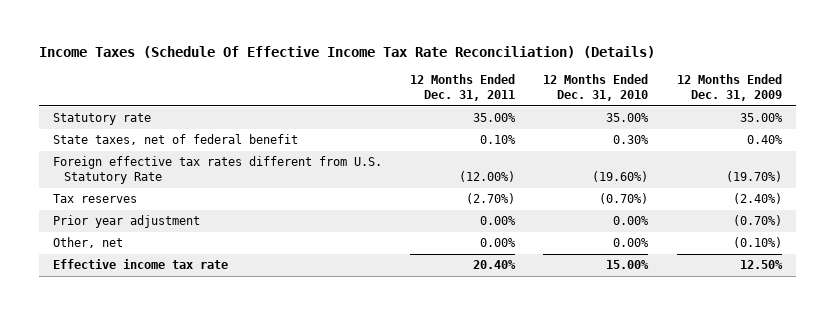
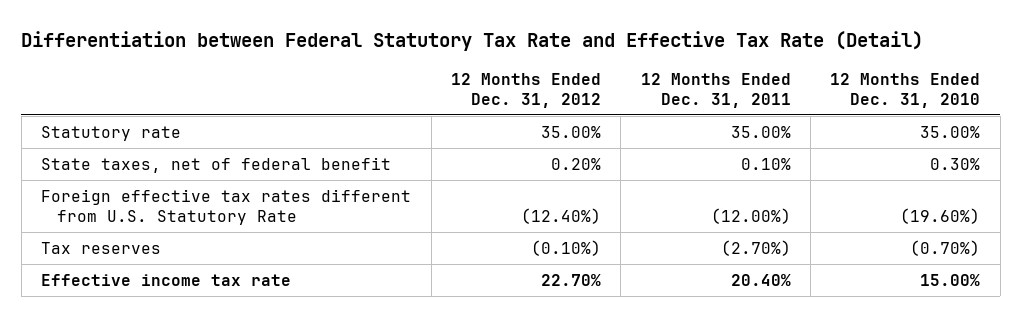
- Income Taxes (Schedule Of Effective Income Tax Rate Reconciliation) (Details)
+ Differentiation between Federal Statutory Tax Rate and Effective Tax Rate (Detail)
- | 12 Months Ended Dec. 31, 2011 | 12 Months Ended Dec. 31, 2010 | 12 Months Ended Dec. 31, 2009
+ | 12 Months Ended Dec. 31, 2012 | 12 Months Ended Dec. 31, 2011 | 12 Months Ended Dec. 31, 2010
- Prior year adjustment | 0.00% | 0.00% | (0.70%)
- Other, net | 0.00% | 0.00% | (0.10%)

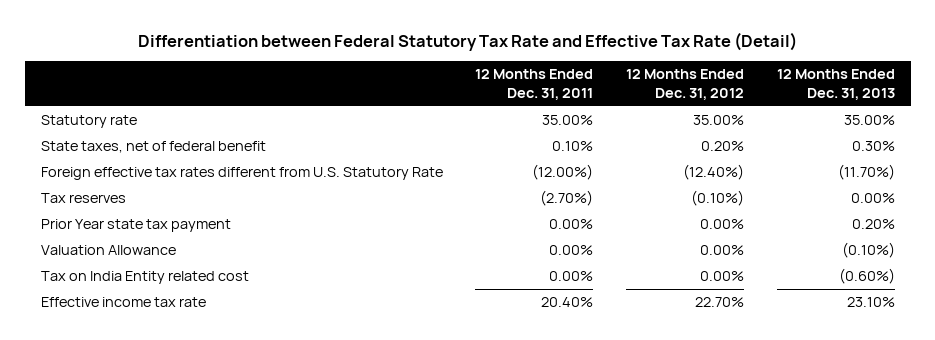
- | 12 Months Ended Dec. 31, 2012 | 12 Months Ended Dec. 31, 2011 | 12 Months Ended Dec. 31, 2010
+ | 12 Months Ended Dec. 31, 2011 | 12 Months Ended Dec. 31, 2012 | 12 Months Ended Dec. 31, 2013
+ Prior Year state tax payment | 0.00% | 0.00% | 0.20%
+ Valuation Allowance | 0.00% | 0.00% | (0.10%)
+ Tax on India Entity related cost | 0.00% | 0.00% | (0.60%)

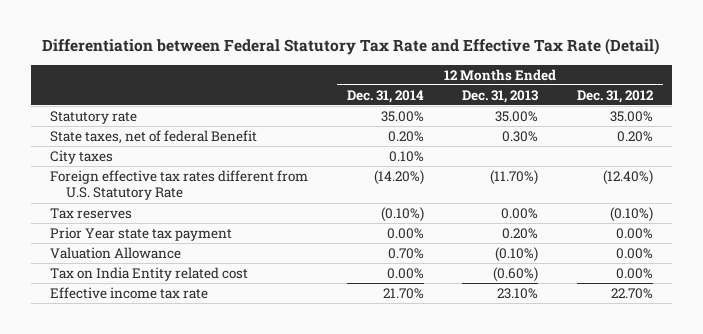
- | 12 Months Ended Dec. 31, 2011 | 12 Months Ended Dec. 31, 2012 | 12 Months Ended Dec. 31, 2013
+ | 12 Months Ended Dec. 31, 2014 | 12 Months Ended Dec. 31, 2013 | 12 Months Ended Dec. 31, 2012
- State taxes, net of federal benefit | 0.10% | 0.20% | 0.30%
+ State taxes, net of federal Benefit | 0.20% | 0.30% | 0.20%
+ City taxes | 0.10% | |

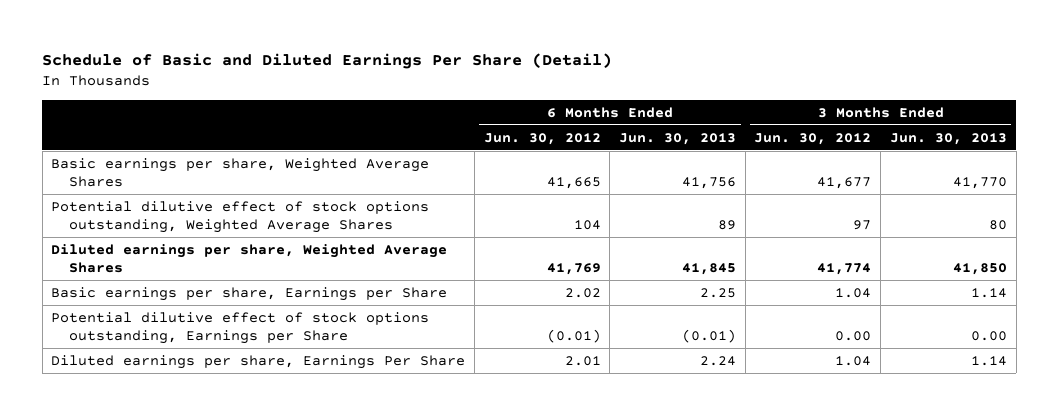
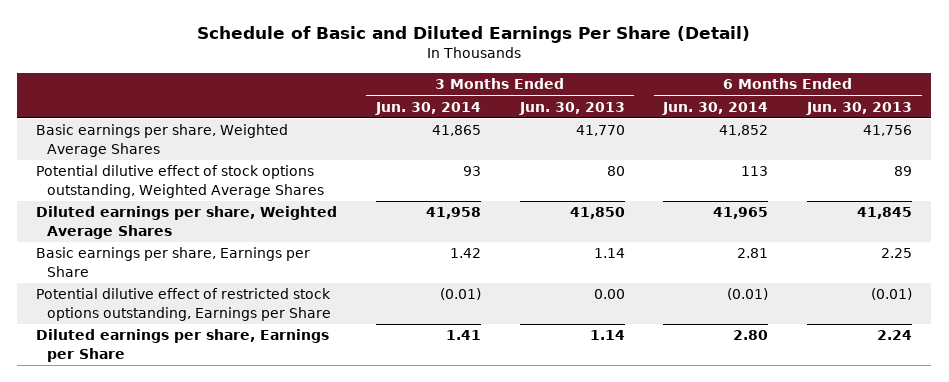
- | 6 Months Ended Jun. 30, 2012 | 6 Months Ended Jun. 30, 2013 | 3 Months Ended Jun. 30, 2012 | 3 Months Ended Jun. 30, 2013
+ | 3 Months Ended Jun. 30, 2014 | 3 Months Ended Jun. 30, 2013 | 6 Months Ended Jun. 30, 2014 | 6 Months Ended Jun. 30, 2013
- Potential dilutive effect of stock options outstanding, Earnings per Share | (0.01) | (0.01) | 0.00 | 0.00
- Diluted earnings per share, Earnings Per Share | 2.01 | 2.24 | 1.04 | 1.14
+ Potential dilutive effect of restricted stock options outstanding, Earnings per Share | (0.01) | 0.00 | (0.01) | (0.01)
+ Diluted earnings per share, Earnings per Share | 1.41 | 1.14 | 2.80 | 2.24

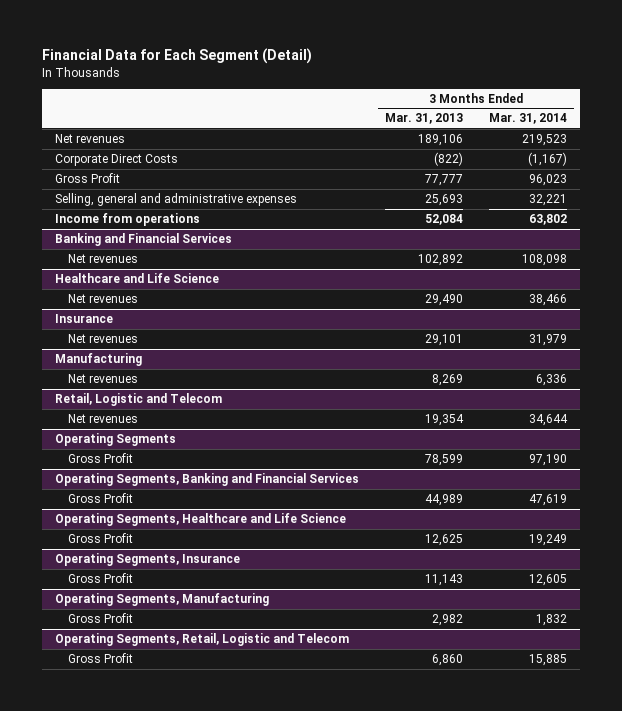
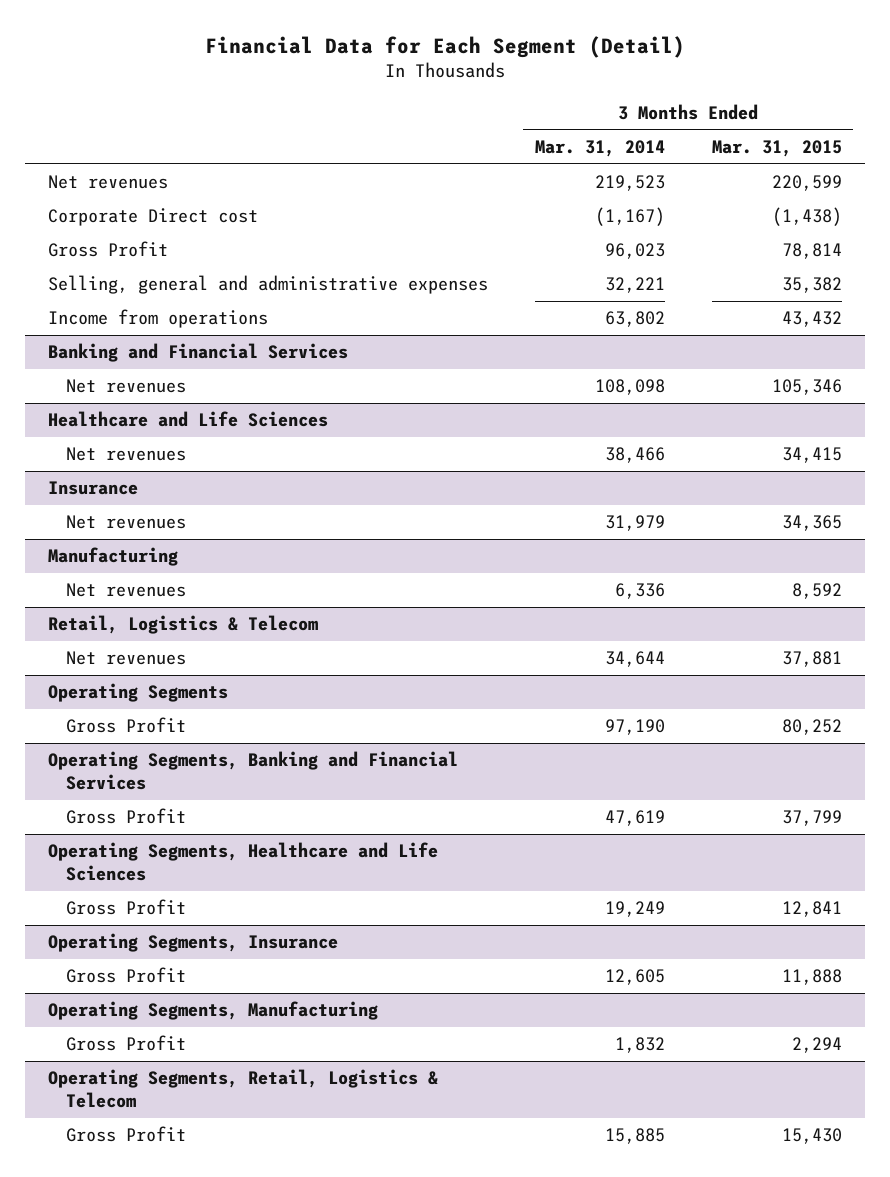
- | 3 Months Ended Mar. 31, 2013 | 3 Months Ended Mar. 31, 2014
+ | 3 Months Ended Mar. 31, 2014 | 3 Months Ended Mar. 31, 2015
- Corporate Direct Costs | (822) | (1,167)
+ Corporate Direct cost | (1,167) | (1,438)
- Healthcare and Life Science
+ Healthcare and Life Sciences
- Retail, Logistic and Telecom
+ Retail, Logistics & Telecom
- Operating Segments, Healthcare and Life Science
+ Operating Segments, Healthcare and Life Sciences
- Operating Segments, Retail, Logistic and Telecom
+ Operating Segments, Retail, Logistics & Telecom

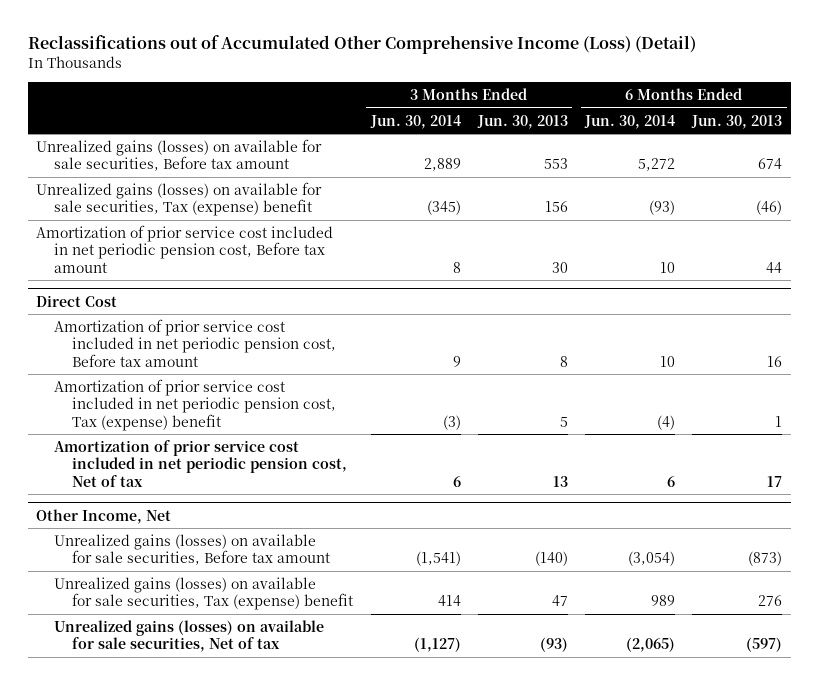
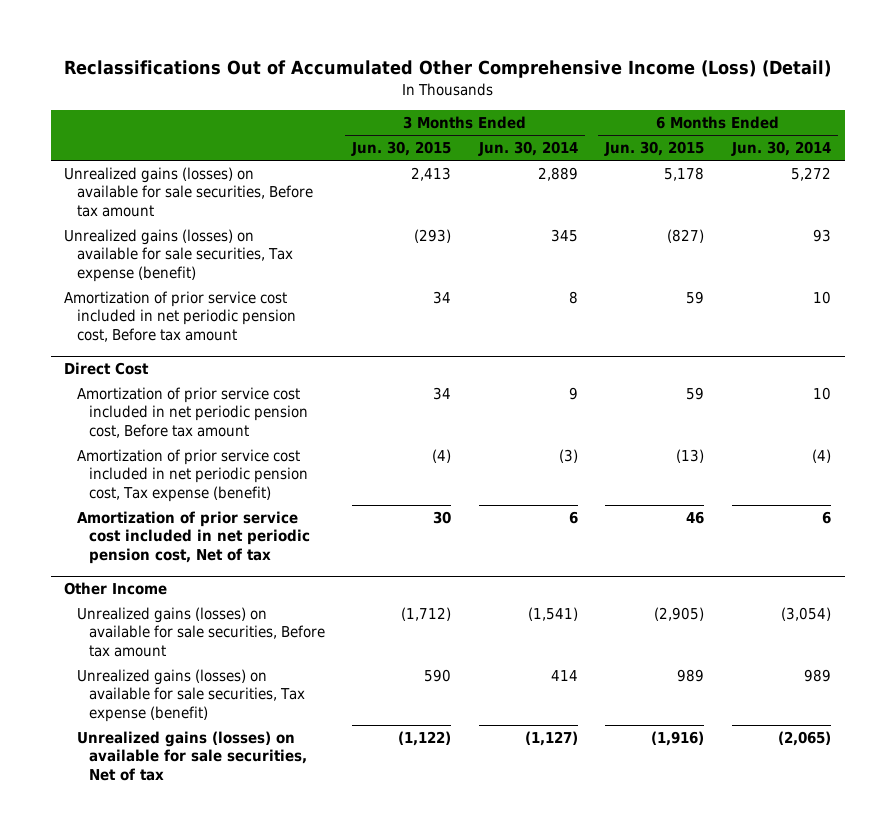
- Reclassifications out of Accumulated Other Comprehensive Income (Loss) (Detail)
+ Reclassifications Out of Accumulated Other Comprehensive Income (Loss) (Detail)
- | 3 Months Ended Jun. 30, 2014 | 3 Months Ended Jun. 30, 2013 | 6 Months Ended Jun. 30, 2014 | 6 Months Ended Jun. 30, 2013
+ | 3 Months Ended Jun. 30, 2015 | 3 Months Ended Jun. 30, 2014 | 6 Months Ended Jun. 30, 2015 | 6 Months Ended Jun. 30, 2014
- Unrealized gains (losses) on available for sale securities, Tax (expense) benefit | (345) | 156 | (93) | (46)
+ Unrealized gains (losses) on available for sale securities, Tax expense (benefit) | (293) | 345 | (827) | 93
@ Direct Cost
- Amortization of prior service cost included in net periodic pension cost, Tax (expense) benefit | (3) | 5 | (4) | 1
+ Amortization of prior service cost included in net periodic pension cost, Tax expense (benefit) | (4) | (3) | (13) | (4)
- Other Income, Net
+ Other Income
- Unrealized gains (losses) on available for sale securities, Tax (expense) benefit | 414 | 47 | 989 | 276
+ Unrealized gains (losses) on available for sale securities, Tax expense (benefit) | 590 | 414 | 989 | 989

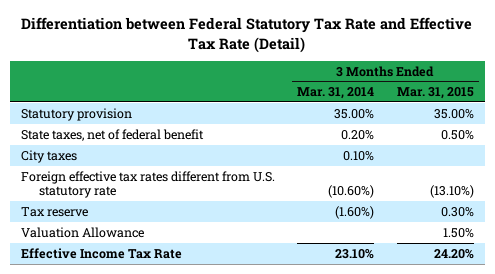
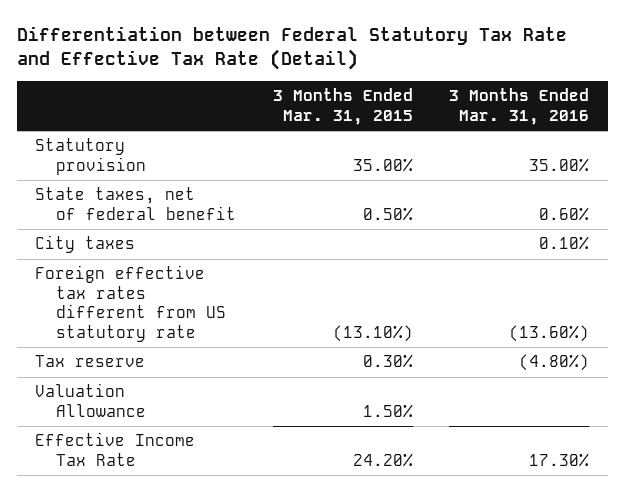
- | 3 Months Ended Mar. 31, 2014 | 3 Months Ended Mar. 31, 2015
+ | 3 Months Ended Mar. 31, 2015 | 3 Months Ended Mar. 31, 2016
- Foreign effective tax rates different from U.S. statutory rate | (10.60%) | (13.10%)
+ Foreign effective tax rates different from US statutory rate | (13.10%) | (13.60%)

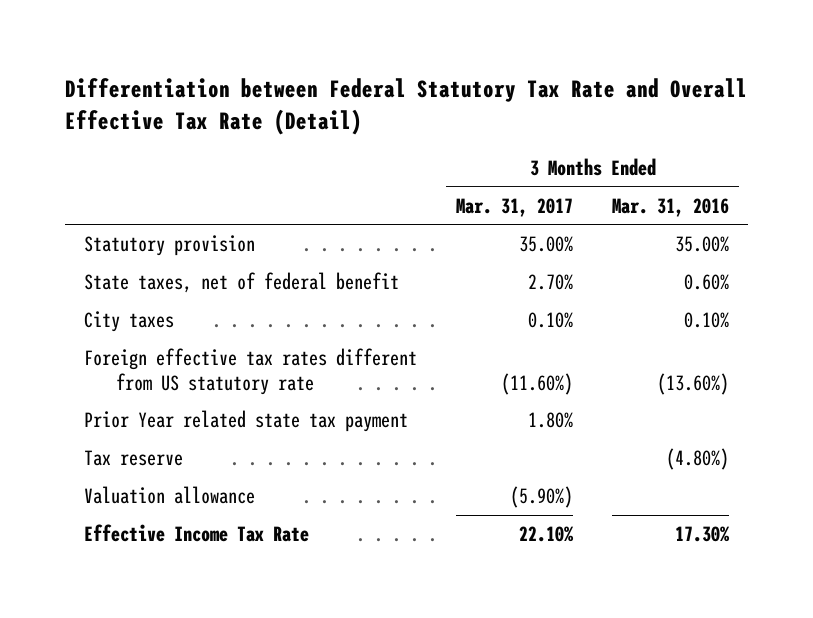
- Differentiation between Federal Statutory Tax Rate and Effective Tax Rate (Detail)
+ Differentiation between Federal Statutory Tax Rate and Overall Effective Tax Rate (Detail)
- | 3 Months Ended Mar. 31, 2015 | 3 Months Ended Mar. 31, 2016
+ | 3 Months Ended Mar. 31, 2017 | 3 Months Ended Mar. 31, 2016
+ Prior Year related state tax payment | 1.80% |
- Valuation Allowance | 1.50% |
+ Valuation allowance | (5.90%) |

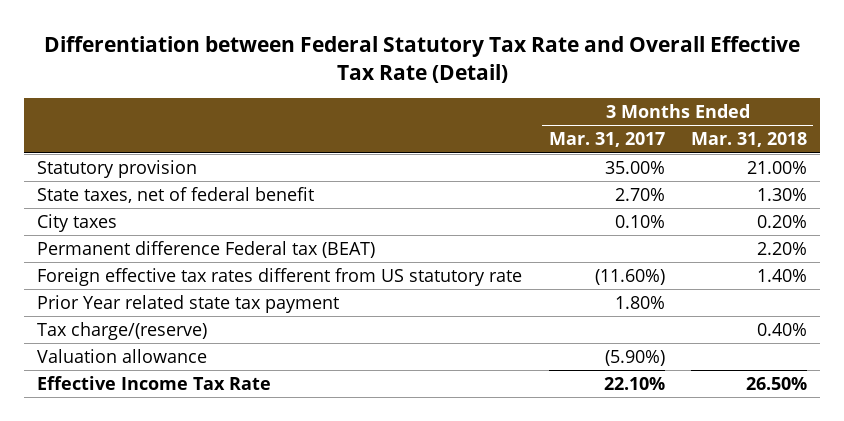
- | 3 Months Ended Mar. 31, 2017 | 3 Months Ended Mar. 31, 2016
+ | 3 Months Ended Mar. 31, 2017 | 3 Months Ended Mar. 31, 2018
+ Permanent difference Federal tax (BEAT) | | 2.20%
- Tax reserve | | (4.80%)
+ Tax charge/(reserve) | | 0.40%

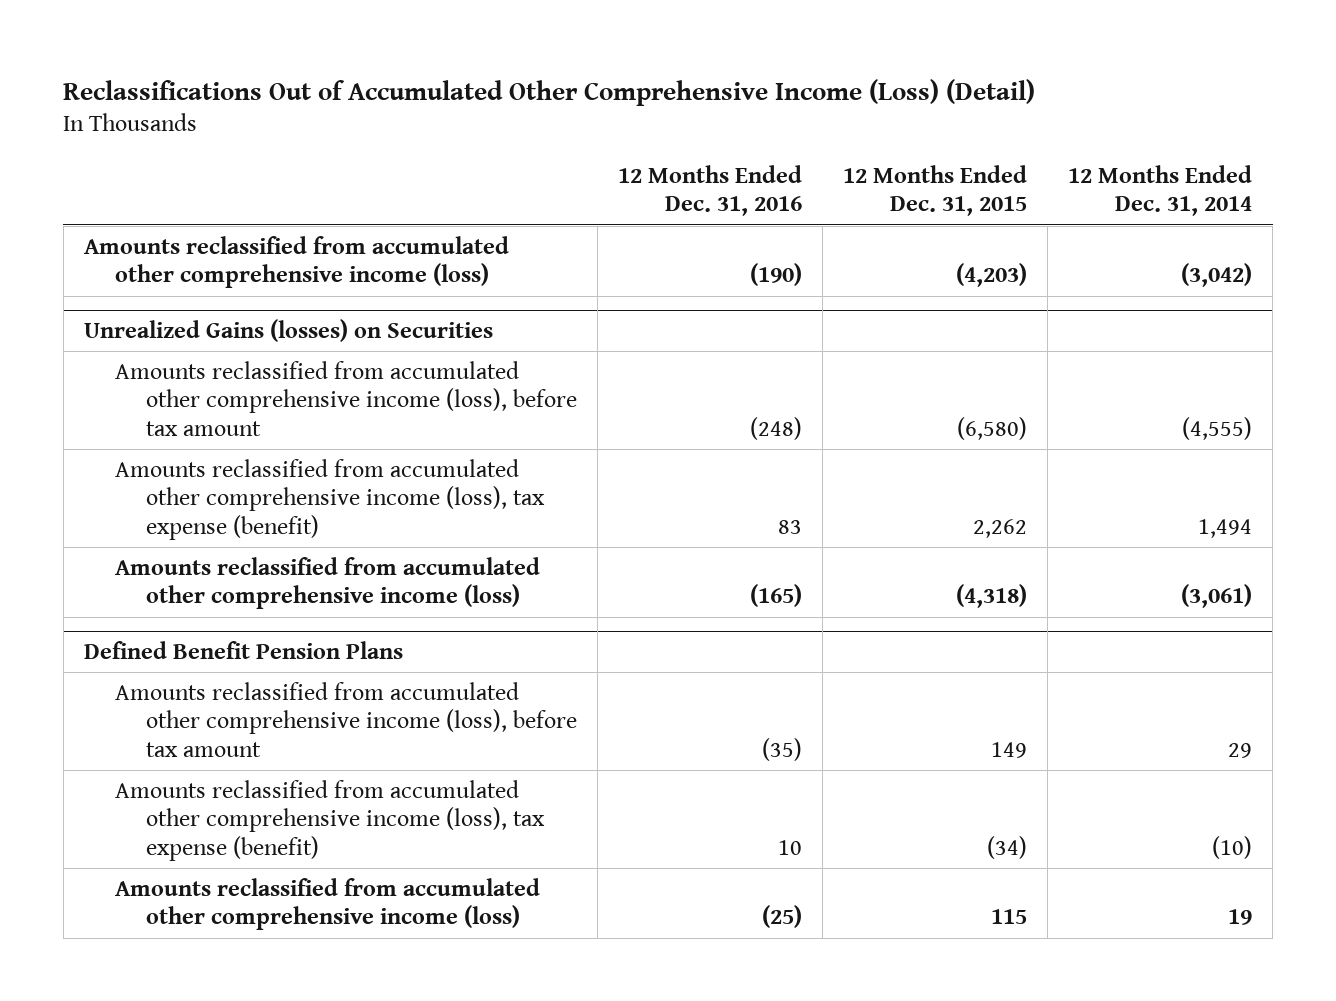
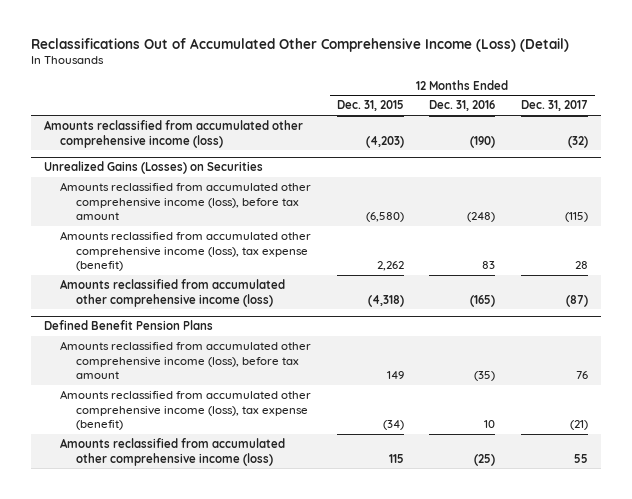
- | 12 Months Ended Dec. 31, 2016 | 12 Months Ended Dec. 31, 2015 | 12 Months Ended Dec. 31, 2014
+ | 12 Months Ended Dec. 31, 2015 | 12 Months Ended Dec. 31, 2016 | 12 Months Ended Dec. 31, 2017
- Unrealized Gains (losses) on Securities
+ Unrealized Gains (Losses) on Securities

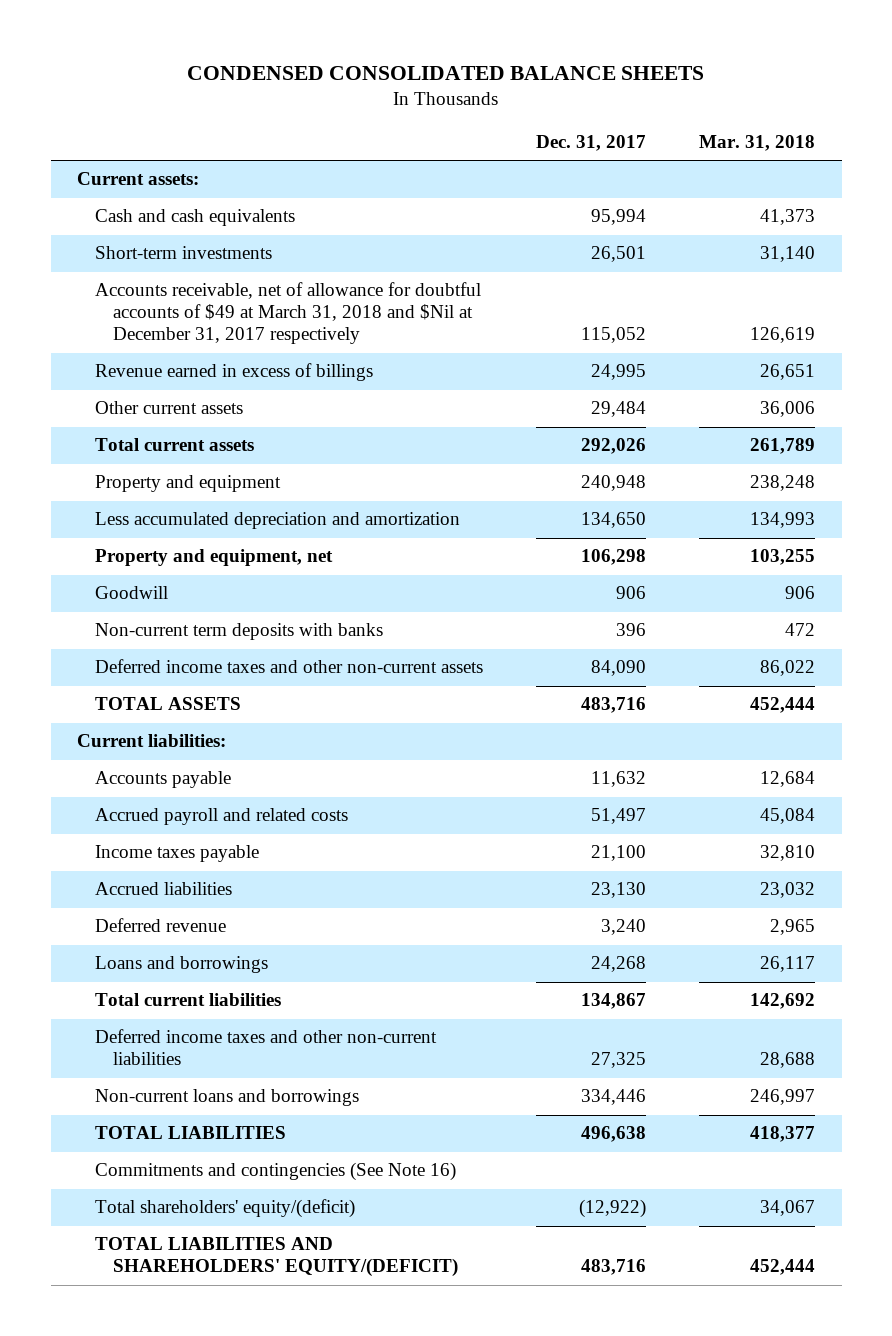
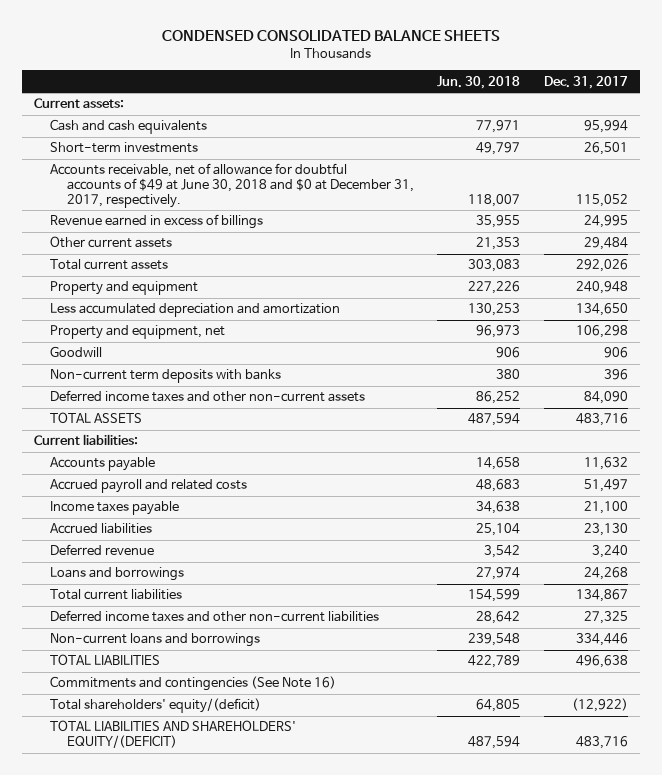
- | Dec. 31, 2017 | Mar. 31, 2018
+ | Jun. 30, 2018 | Dec. 31, 2017
- Accounts receivable, net of allowance for doubtful accounts of $49 at March 31, 2018 and $Nil at December 31, 2017 respectively | 115,052 | 126,619
+ Accounts receivable, net of allowance for doubtful accounts of $49 at June 30, 2018 and $0 at December 31, 2017, respectively. | 118,007 | 115,052

